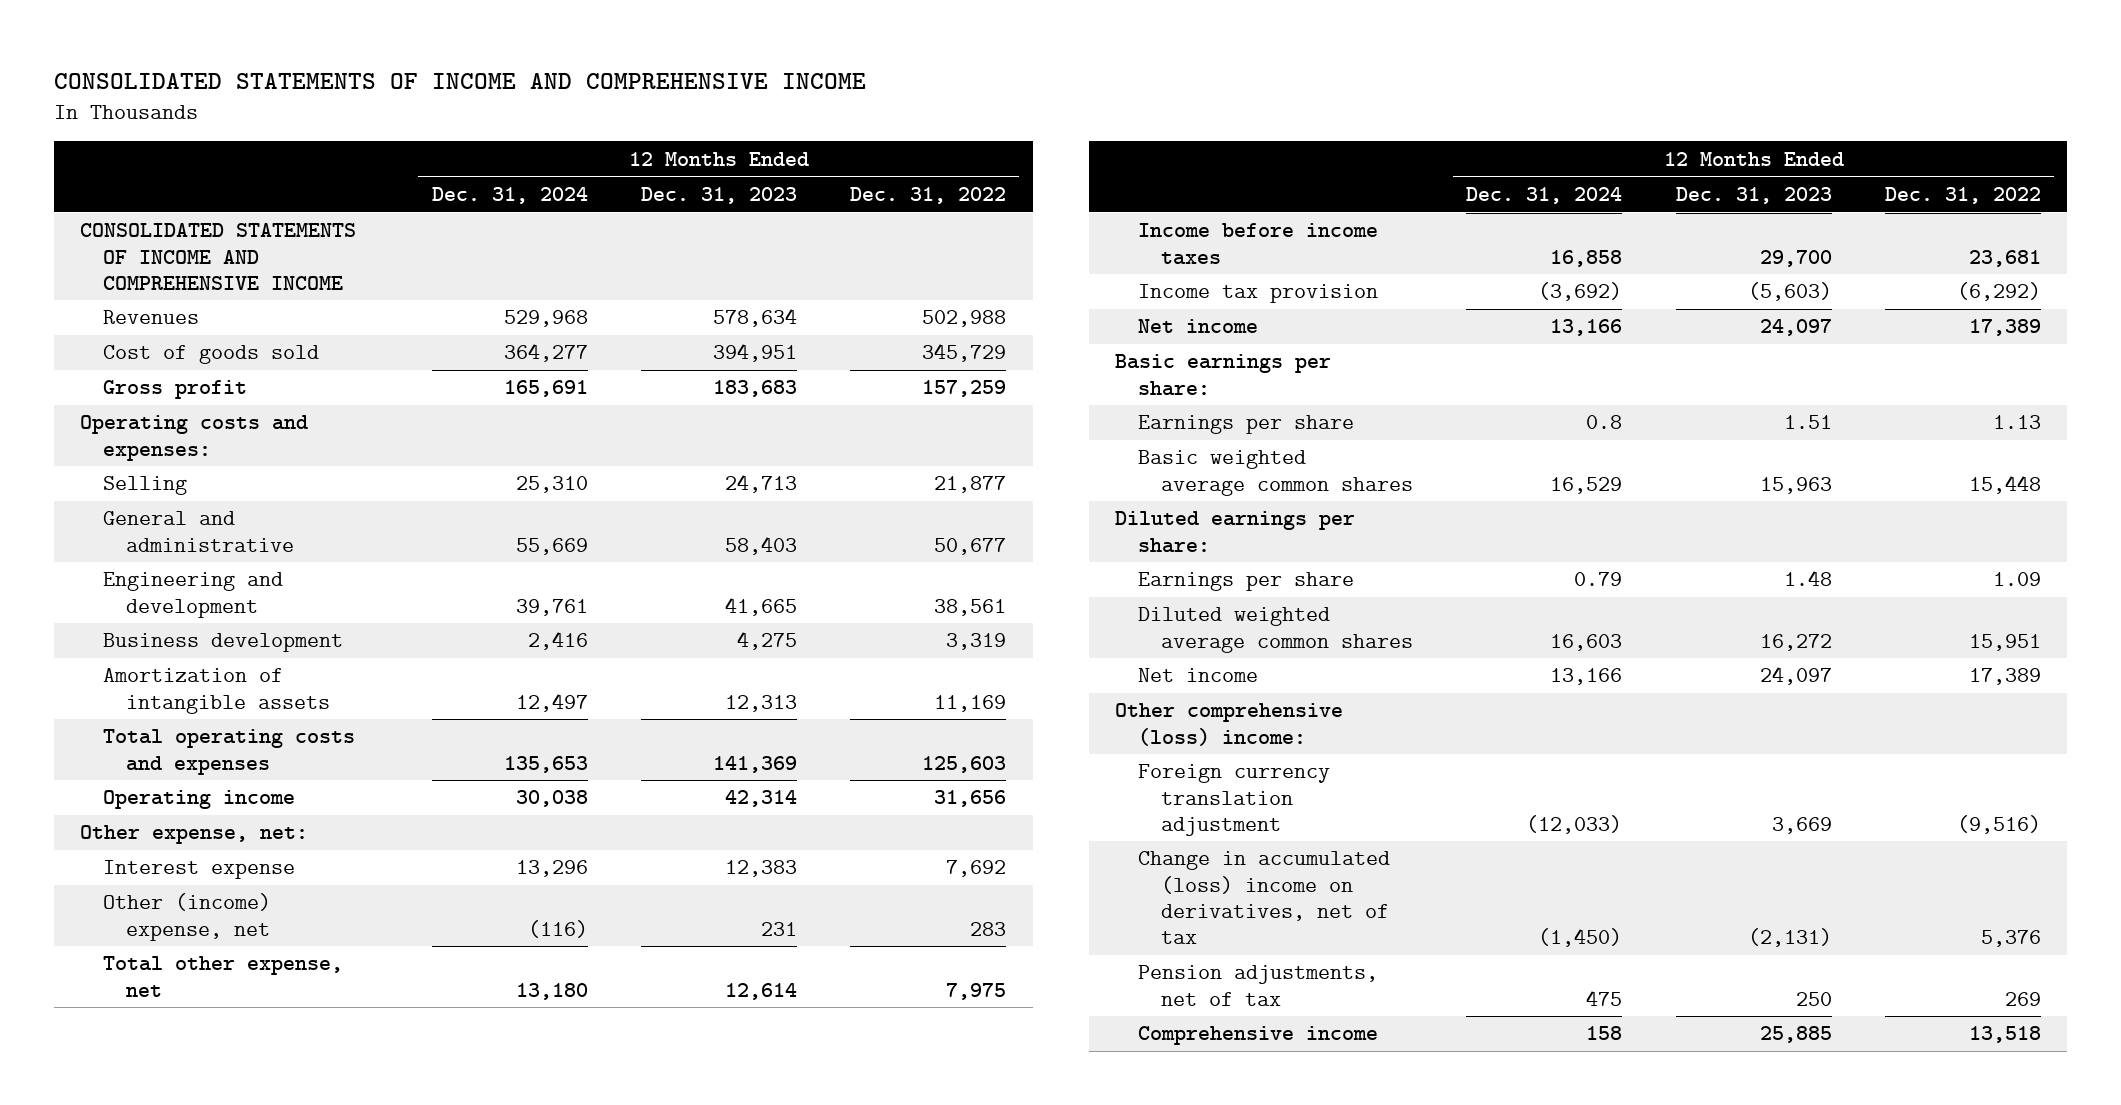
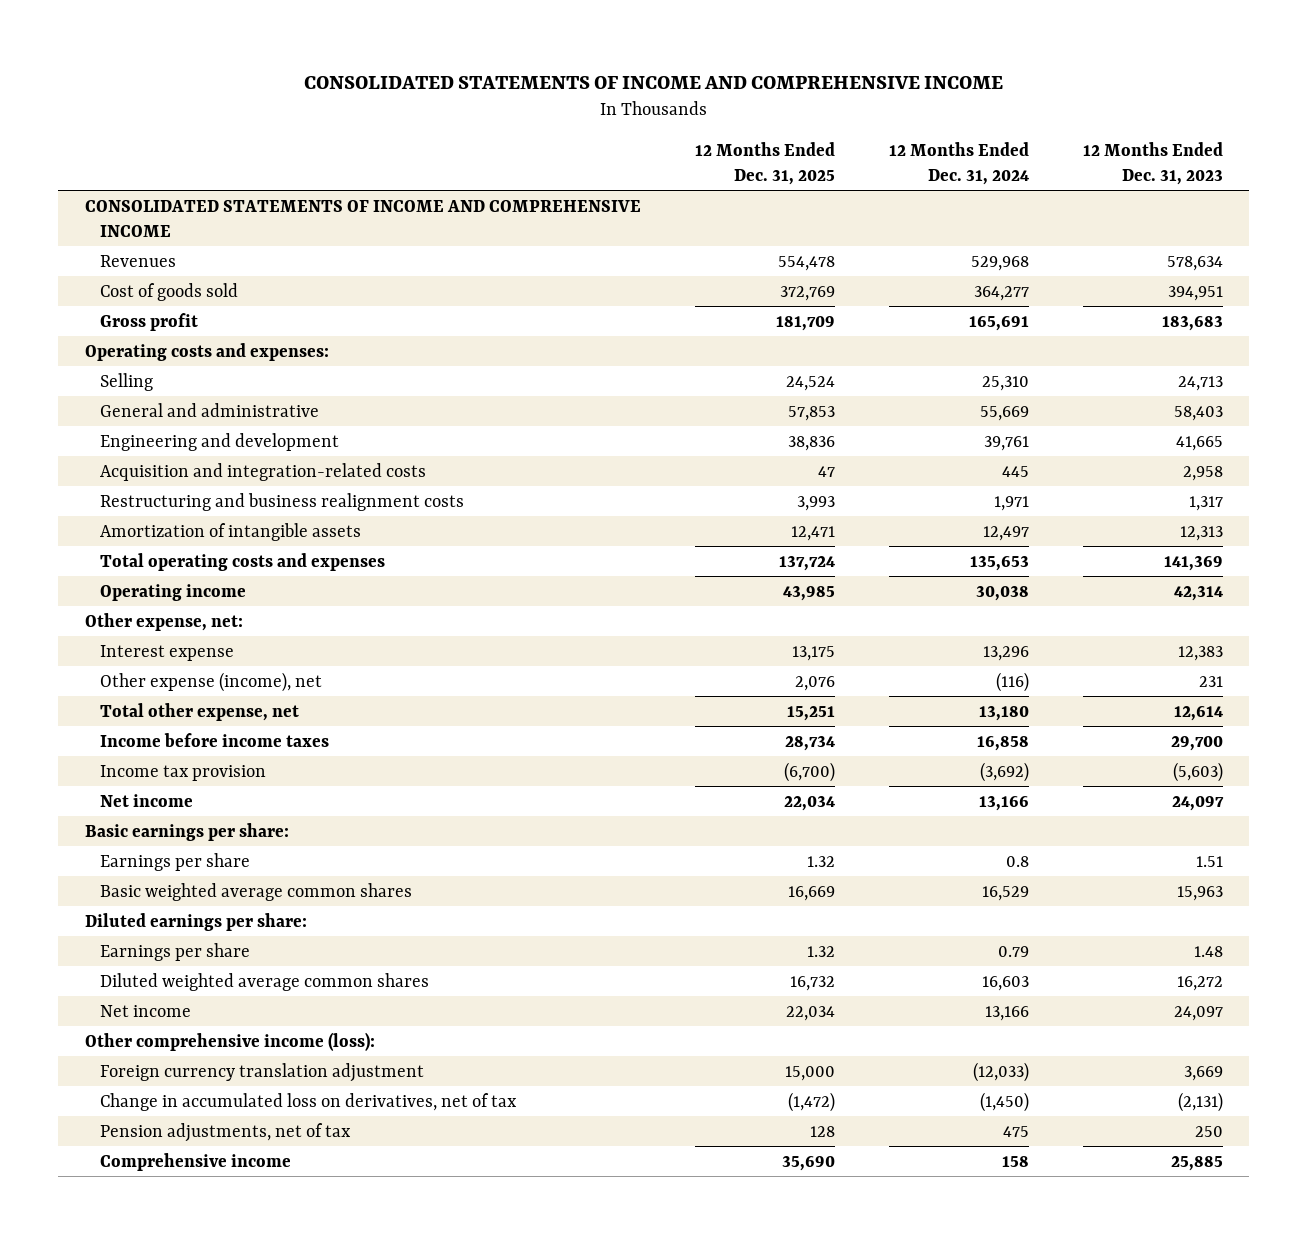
- | 12 Months Ended Dec. 31, 2024 | 12 Months Ended Dec. 31, 2023 | 12 Months Ended Dec. 31, 2022
+ | 12 Months Ended Dec. 31, 2025 | 12 Months Ended Dec. 31, 2024 | 12 Months Ended Dec. 31, 2023
- Business development | 2,416 | 4,275 | 3,319
+ Acquisition and integration-related costs | 47 | 445 | 2,958
+ Restructuring and business realignment costs | 3,993 | 1,971 | 1,317
- Other (income) expense, net | (116) | 231 | 283
+ Other expense (income), net | 2,076 | (116) | 231
- Other comprehensive (loss) income:
+ Other comprehensive income (loss):
- Change in accumulated (loss) income on derivatives, net of tax | (1,450) | (2,131) | 5,376
+ Change in accumulated loss on derivatives, net of tax | (1,472) | (1,450) | (2,131)

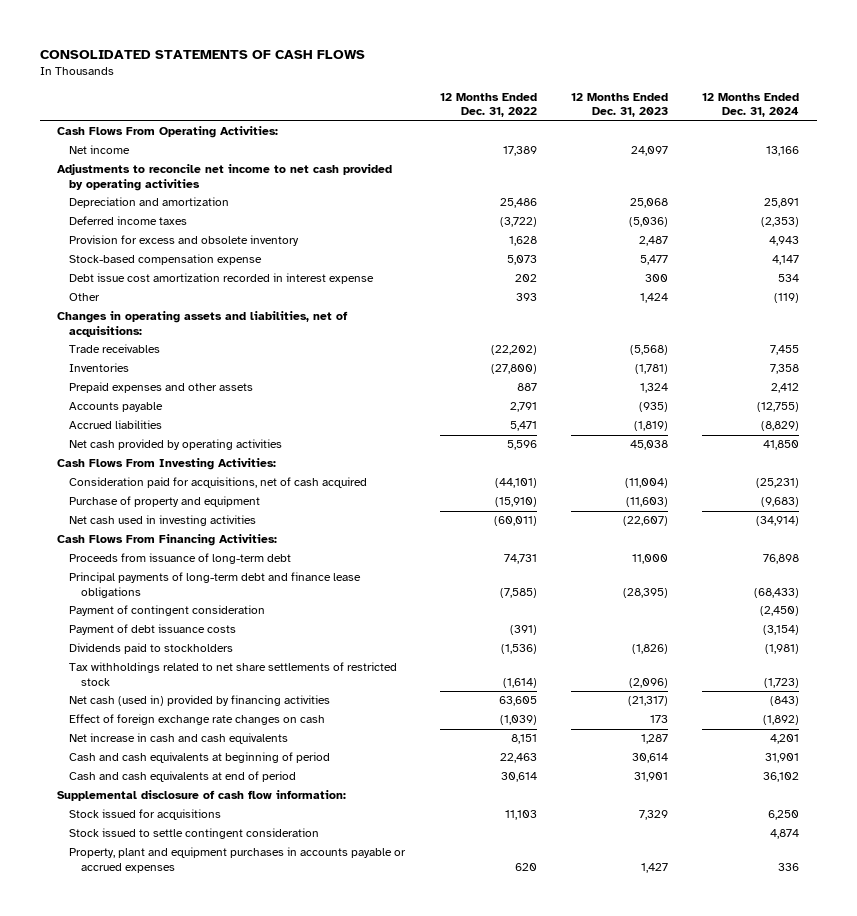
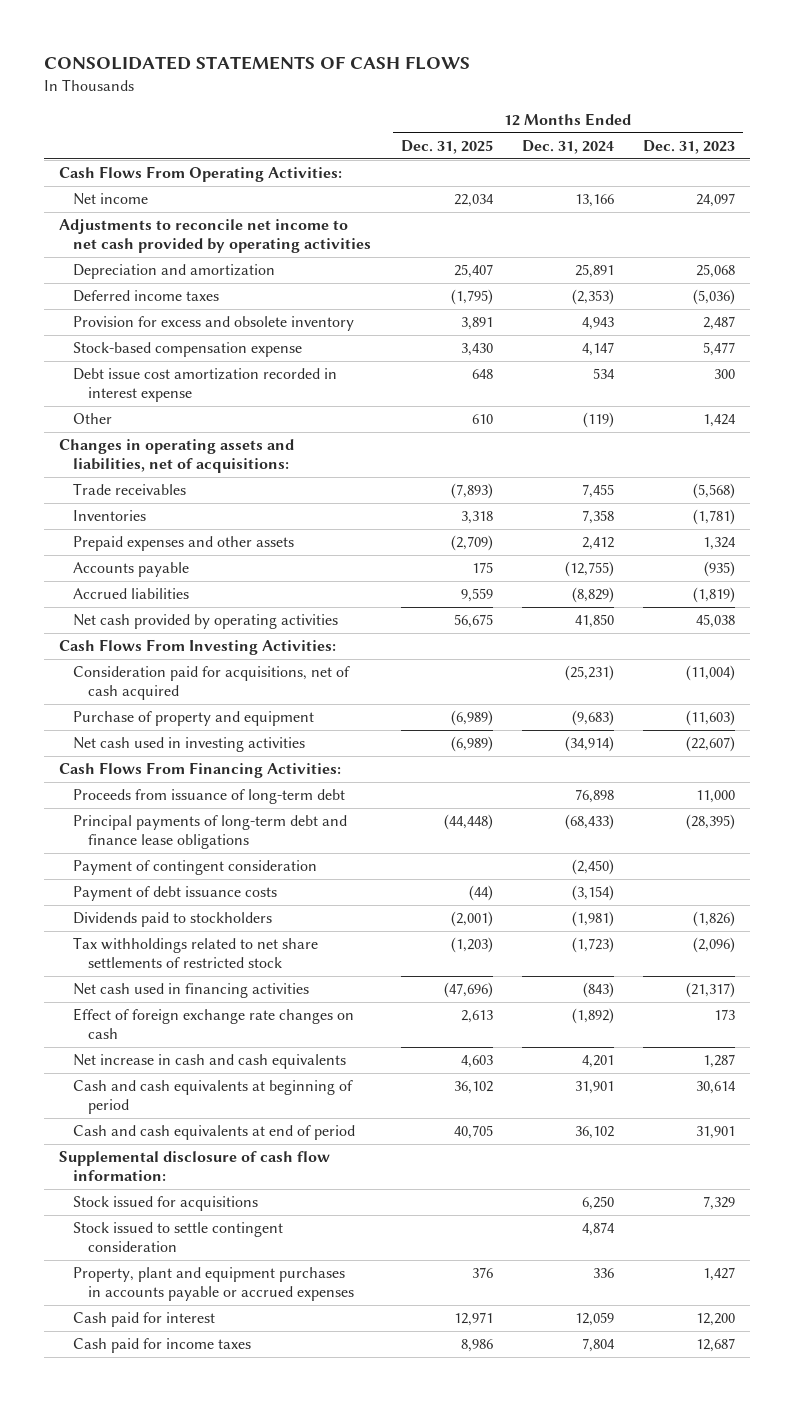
- | 12 Months Ended Dec. 31, 2022 | 12 Months Ended Dec. 31, 2023 | 12 Months Ended Dec. 31, 2024
+ | 12 Months Ended Dec. 31, 2025 | 12 Months Ended Dec. 31, 2024 | 12 Months Ended Dec. 31, 2023
- Net cash (used in) provided by financing activities | 63,605 | (21,317) | (843)
+ Net cash used in financing activities | (47,696) | (843) | (21,317)
+ Cash paid for interest | 12,971 | 12,059 | 12,200
+ Cash paid for income taxes | 8,986 | 7,804 | 12,687

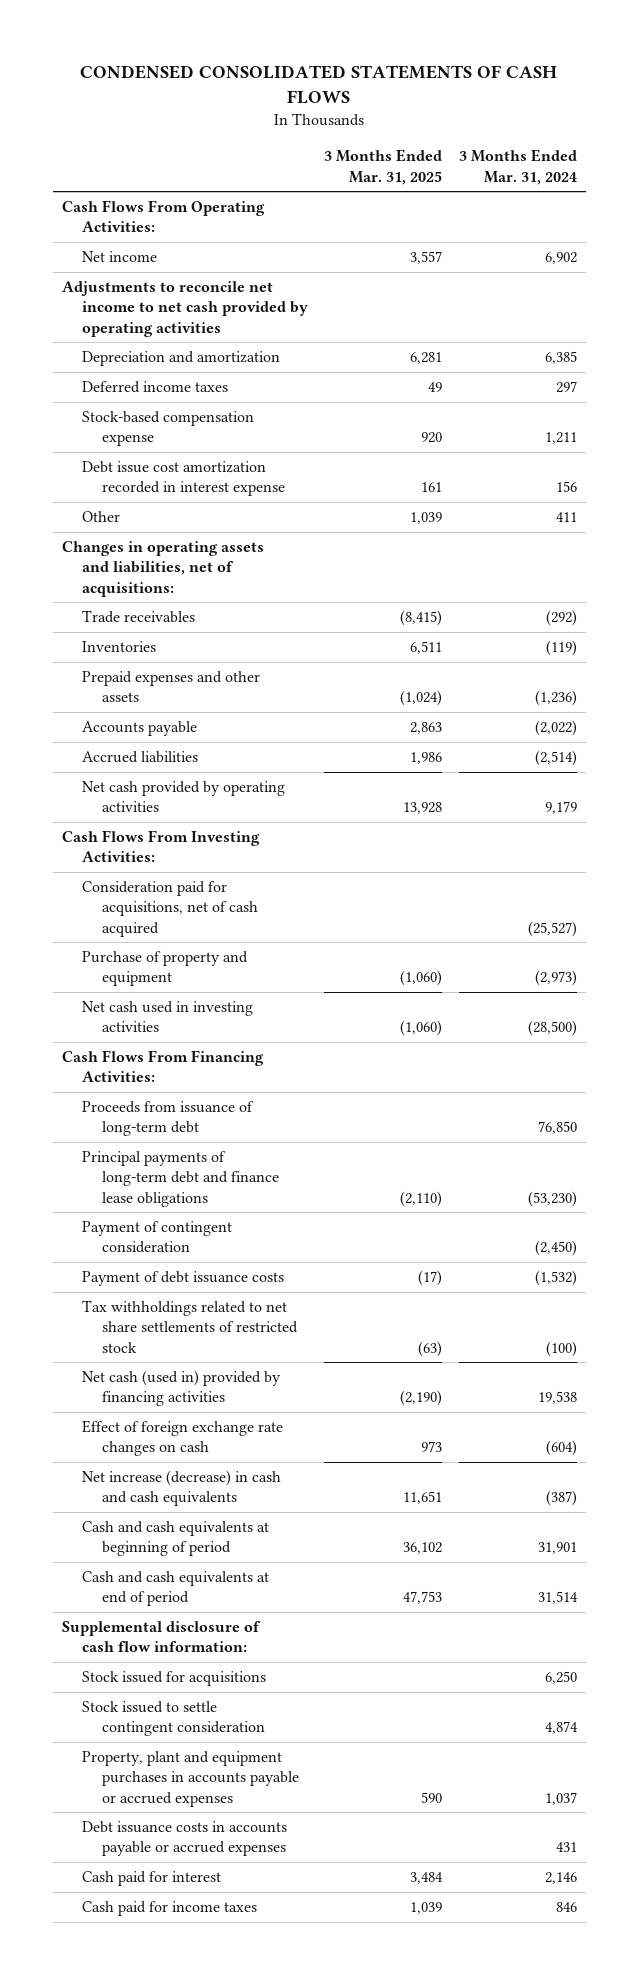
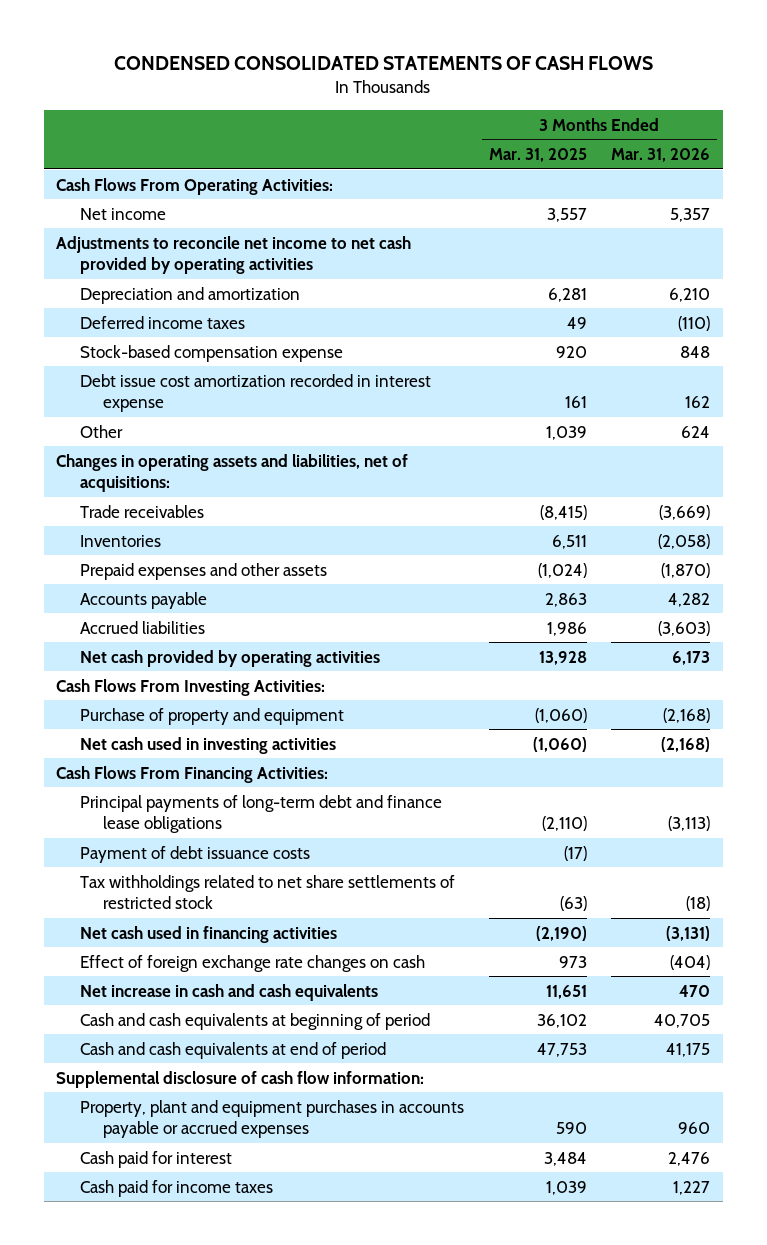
- | 3 Months Ended Mar. 31, 2025 | 3 Months Ended Mar. 31, 2024
+ | 3 Months Ended Mar. 31, 2025 | 3 Months Ended Mar. 31, 2026
- Consideration paid for acquisitions, net of cash acquired | | (25,527)
- Proceeds from issuance of long-term debt | | 76,850
- Payment of contingent consideration | | (2,450)
- Net cash (used in) provided by financing activities | (2,190) | 19,538
+ Net cash used in financing activities | (2,190) | (3,131)
- Net increase (decrease) in cash and cash equivalents | 11,651 | (387)
+ Net increase in cash and cash equivalents | 11,651 | 470
- Stock issued for acquisitions | | 6,250
- Stock issued to settle contingent consideration | | 4,874
- Debt issuance costs in accounts payable or accrued expenses | | 431

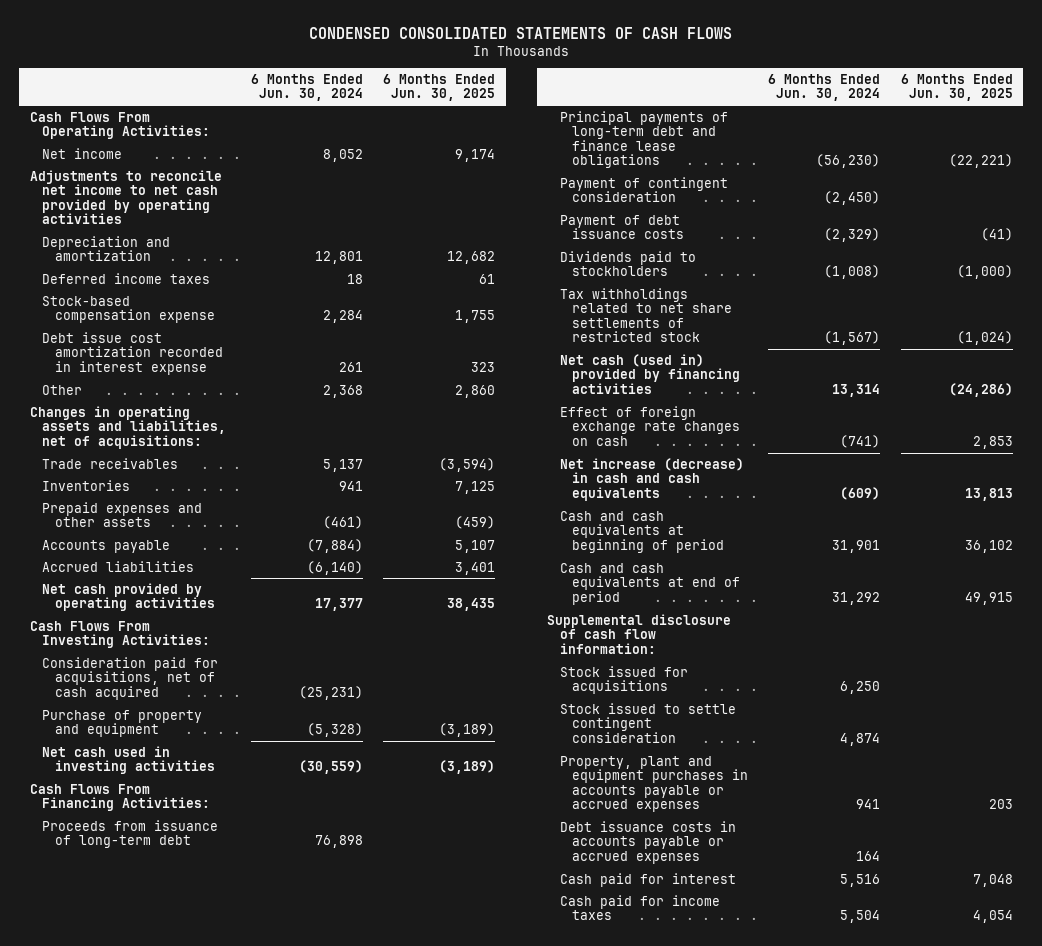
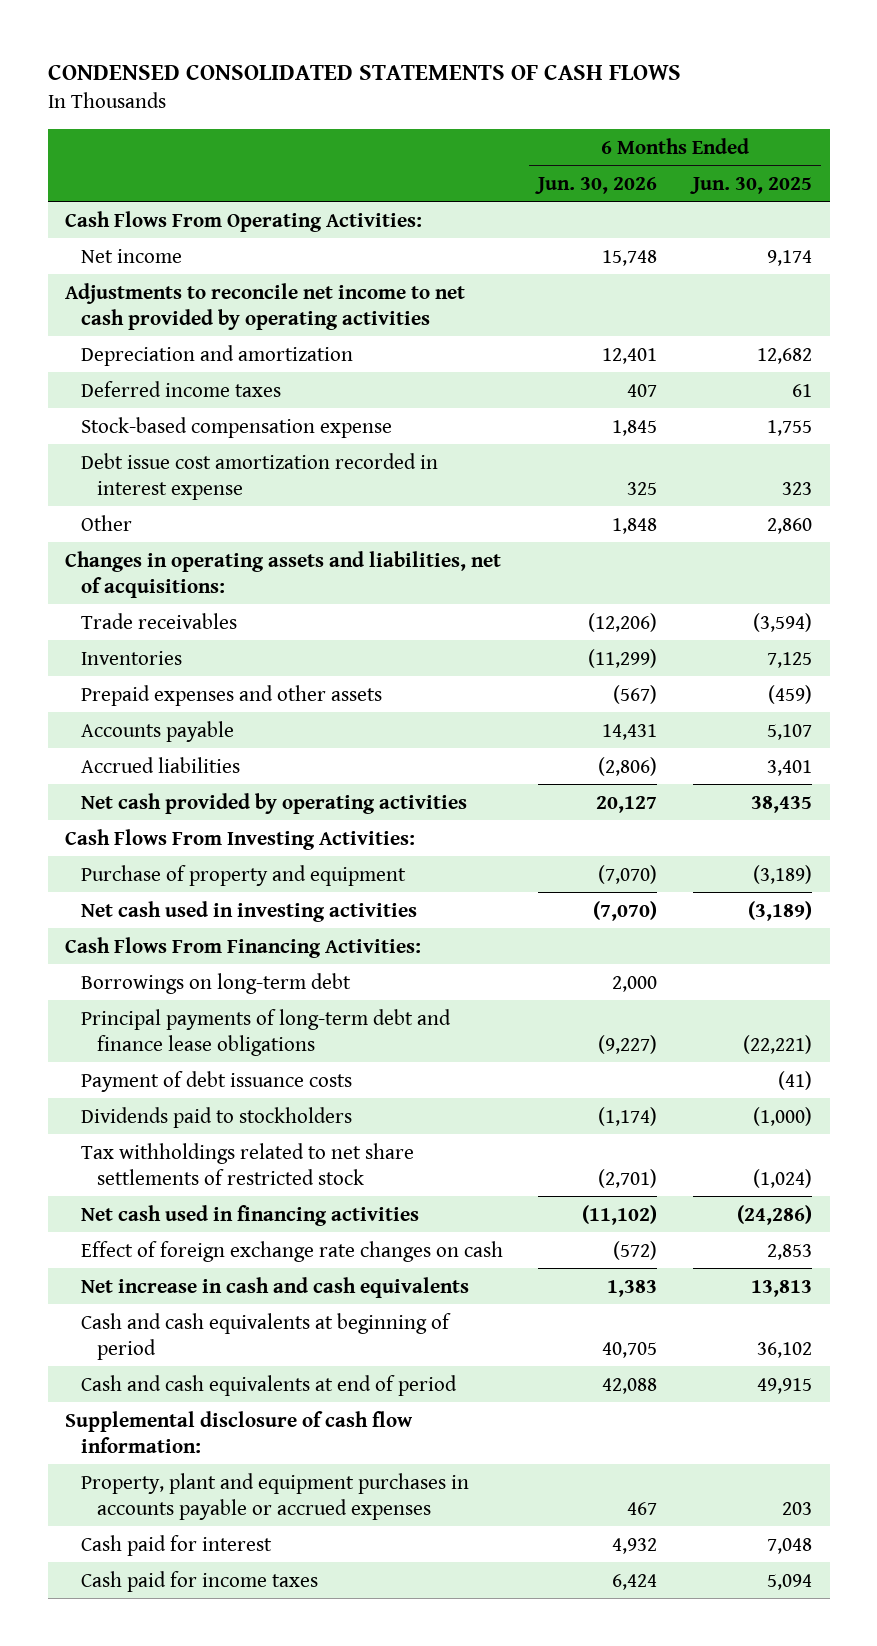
- | 6 Months Ended Jun. 30, 2024 | 6 Months Ended Jun. 30, 2025
+ | 6 Months Ended Jun. 30, 2026 | 6 Months Ended Jun. 30, 2025
- Consideration paid for acquisitions, net of cash acquired | (25,231) |
- Proceeds from issuance of long-term debt | 76,898 |
+ Borrowings on long-term debt | 2,000 |
- Payment of contingent consideration | (2,450) |
- Net cash (used in) provided by financing activities | 13,314 | (24,286)
+ Net cash used in financing activities | (11,102) | (24,286)
- Net increase (decrease) in cash and cash equivalents | (609) | 13,813
+ Net increase in cash and cash equivalents | 1,383 | 13,813
- Stock issued for acquisitions | 6,250 |
- Stock issued to settle contingent consideration | 4,874 |
- Debt issuance costs in accounts payable or accrued expenses | 164 |
- Cash paid for income taxes | 5,504 | 4,054
+ Cash paid for income taxes | 6,424 | 5,094

